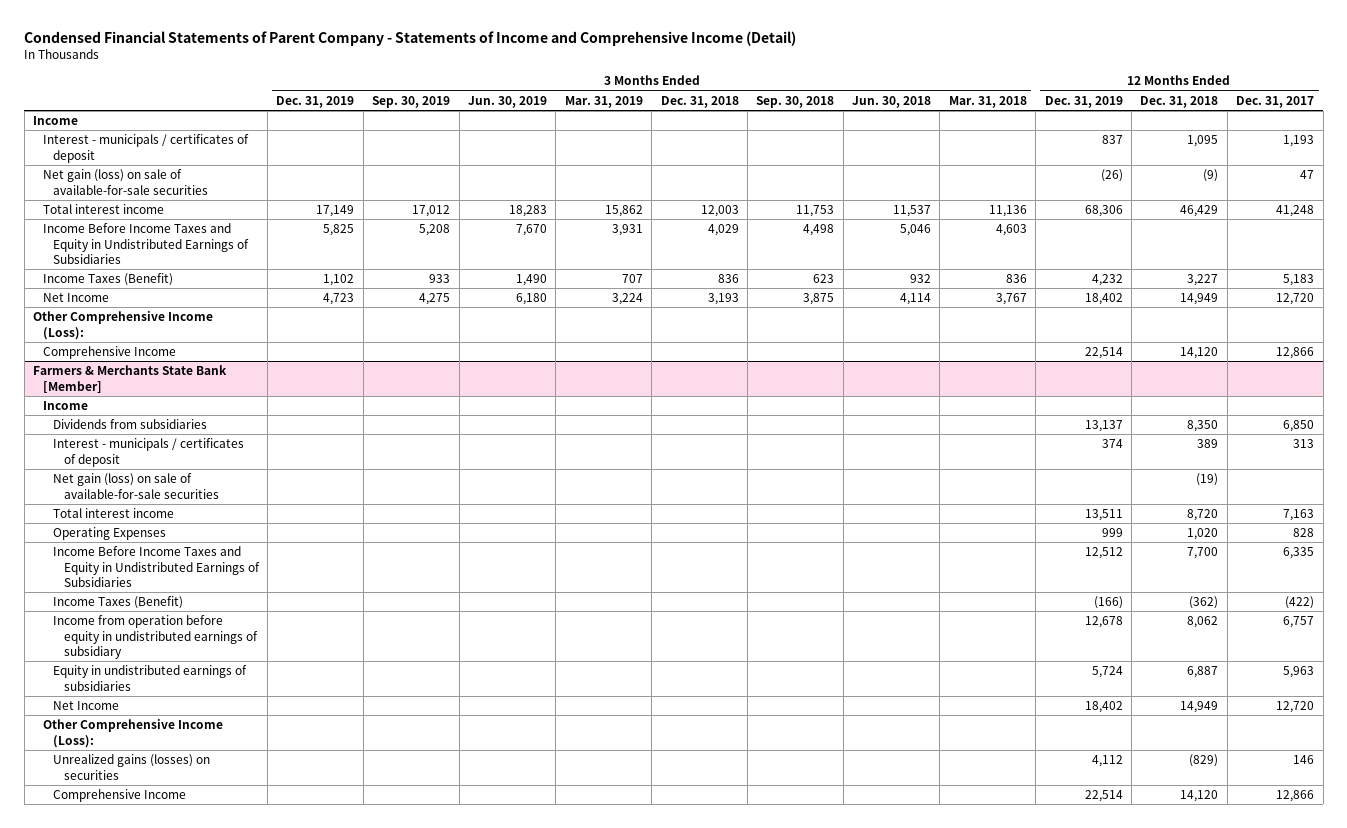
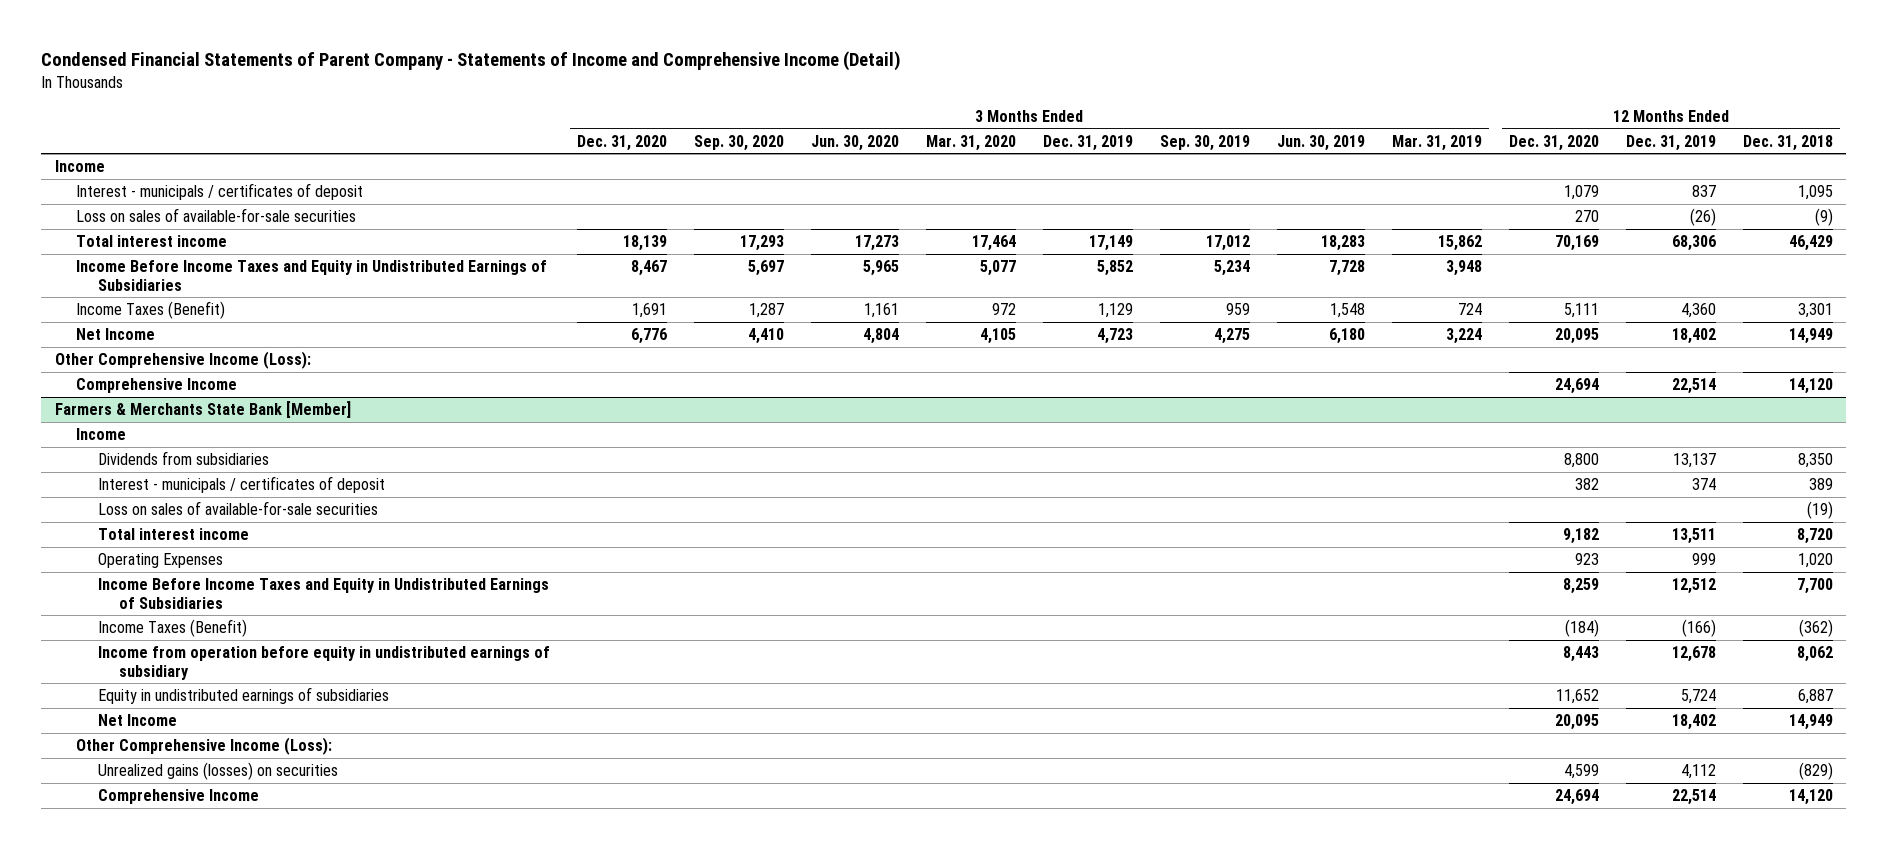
- | 3 Months Ended Dec. 31, 2019 | 3 Months Ended Sep. 30, 2019 | 3 Months Ended Jun. 30, 2019 | 3 Months Ended Mar. 31, 2019 | 3 Months Ended Dec. 31, 2018 | 3 Months Ended Sep. 30, 2018 | 3 Months Ended Jun. 30, 2018 | 3 Months Ended Mar. 31, 2018 | 12 Months Ended Dec. 31, 2019 | 12 Months Ended Dec. 31, 2018 | 12 Months Ended Dec. 31, 2017
+ | 3 Months Ended Dec. 31, 2020 | 3 Months Ended Sep. 30, 2020 | 3 Months Ended Jun. 30, 2020 | 3 Months Ended Mar. 31, 2020 | 3 Months Ended Dec. 31, 2019 | 3 Months Ended Sep. 30, 2019 | 3 Months Ended Jun. 30, 2019 | 3 Months Ended Mar. 31, 2019 | 12 Months Ended Dec. 31, 2020 | 12 Months Ended Dec. 31, 2019 | 12 Months Ended Dec. 31, 2018
- Net gain (loss) on sale of available-for-sale securities | | | | | | | | | (26) | (9) | 47
+ Loss on sales of available-for-sale securities | | | | | | | | | 270 | (26) | (9)
- Income Before Income Taxes and Equity in Undistributed Earnings of Subsidiaries | 5,825 | 5,208 | 7,670 | 3,931 | 4,029 | 4,498 | 5,046 | 4,603 | | |
- Income Taxes (Benefit) | 1,102 | 933 | 1,490 | 707 | 836 | 623 | 932 | 836 | 4,232 | 3,227 | 5,183
+ Income Before Income Taxes and Equity in Undistributed Earnings of Subsidiaries | 8,467 | 5,697 | 5,965 | 5,077 | 5,852 | 5,234 | 7,728 | 3,948 | | |
+ Income Taxes (Benefit) | 1,691 | 1,287 | 1,161 | 972 | 1,129 | 959 | 1,548 | 724 | 5,111 | 4,360 | 3,301
@ Farmers & Merchants State Bank [Member]
- Net gain (loss) on sale of available-for-sale securities | | | | | | | | | | (19) |
+ Loss on sales of available-for-sale securities | | | | | | | | | | | (19)

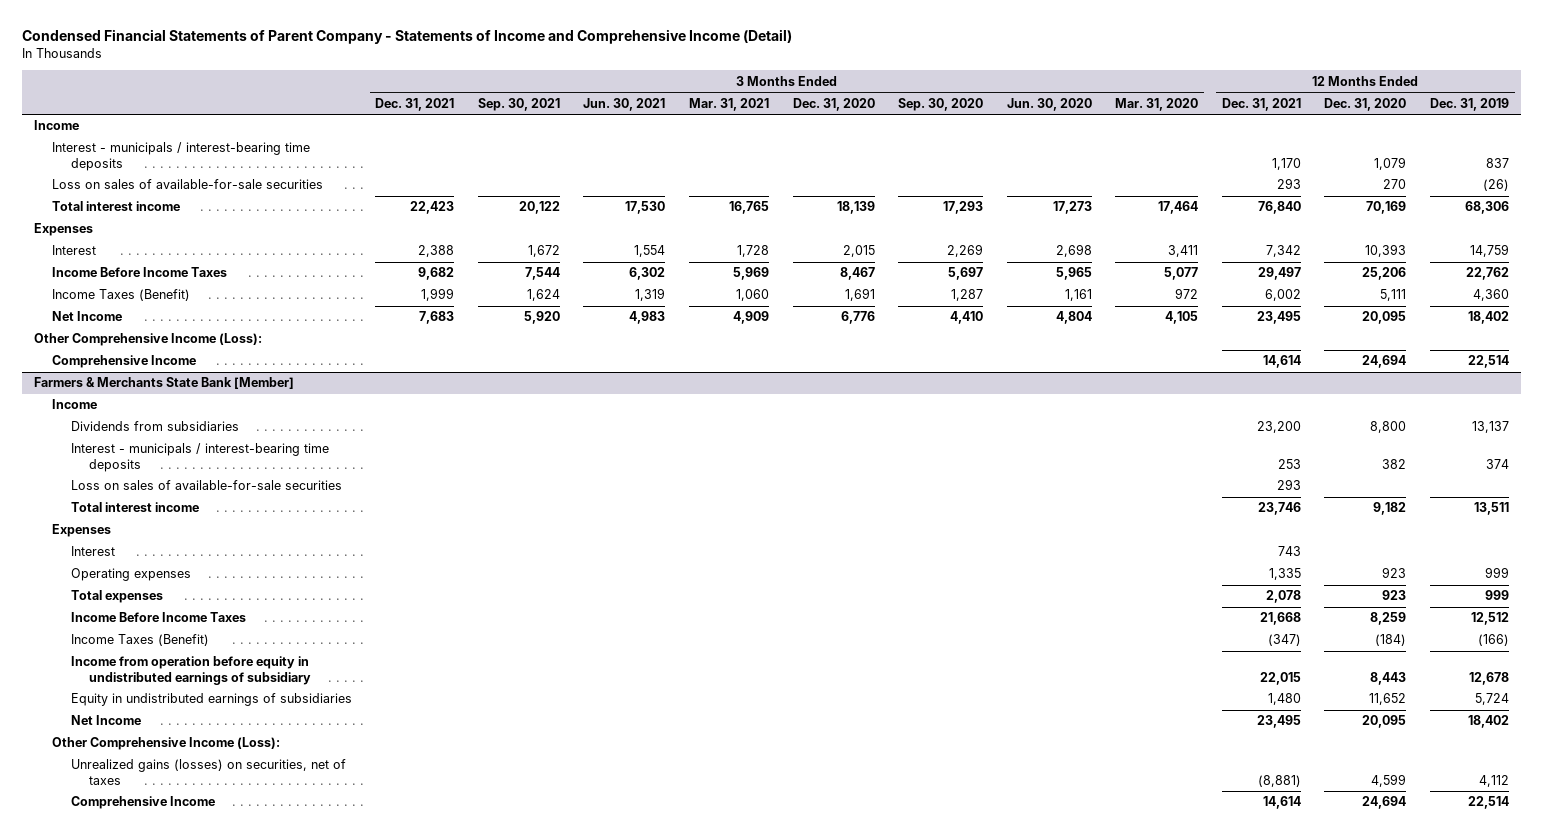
- | 3 Months Ended Dec. 31, 2020 | 3 Months Ended Sep. 30, 2020 | 3 Months Ended Jun. 30, 2020 | 3 Months Ended Mar. 31, 2020 | 3 Months Ended Dec. 31, 2019 | 3 Months Ended Sep. 30, 2019 | 3 Months Ended Jun. 30, 2019 | 3 Months Ended Mar. 31, 2019 | 12 Months Ended Dec. 31, 2020 | 12 Months Ended Dec. 31, 2019 | 12 Months Ended Dec. 31, 2018
+ | 3 Months Ended Dec. 31, 2021 | 3 Months Ended Sep. 30, 2021 | 3 Months Ended Jun. 30, 2021 | 3 Months Ended Mar. 31, 2021 | 3 Months Ended Dec. 31, 2020 | 3 Months Ended Sep. 30, 2020 | 3 Months Ended Jun. 30, 2020 | 3 Months Ended Mar. 31, 2020 | 12 Months Ended Dec. 31, 2021 | 12 Months Ended Dec. 31, 2020 | 12 Months Ended Dec. 31, 2019
- Interest - municipals / certificates of deposit | | | | | | | | | 1,079 | 837 | 1,095
+ Interest - municipals / interest-bearing time deposits | | | | | | | | | 1,170 | 1,079 | 837
- Income Before Income Taxes and Equity in Undistributed Earnings of Subsidiaries | 8,467 | 5,697 | 5,965 | 5,077 | 5,852 | 5,234 | 7,728 | 3,948 | | |
+ Expenses
+ Interest | 2,388 | 1,672 | 1,554 | 1,728 | 2,015 | 2,269 | 2,698 | 3,411 | 7,342 | 10,393 | 14,759
+ Income Before Income Taxes | 9,682 | 7,544 | 6,302 | 5,969 | 8,467 | 5,697 | 5,965 | 5,077 | 29,497 | 25,206 | 22,762
@ Farmers & Merchants State Bank [Member]
- Interest - municipals / certificates of deposit | | | | | | | | | 382 | 374 | 389
+ Interest - municipals / interest-bearing time deposits | | | | | | | | | 253 | 382 | 374
- Operating Expenses | | | | | | | | | 923 | 999 | 1,020
- Income Before Income Taxes and Equity in Undistributed Earnings of Subsidiaries | | | | | | | | | 8,259 | 12,512 | 7,700
+ Expenses
+ Interest | | | | | | | | | 743 | |
+ Operating expenses | | | | | | | | | 1,335 | 923 | 999
+ Total expenses | | | | | | | | | 2,078 | 923 | 999
+ Income Before Income Taxes | | | | | | | | | 21,668 | 8,259 | 12,512
- Unrealized gains (losses) on securities | | | | | | | | | 4,599 | 4,112 | (829)
+ Unrealized gains (losses) on securities, net of taxes | | | | | | | | | (8,881) | 4,599 | 4,112

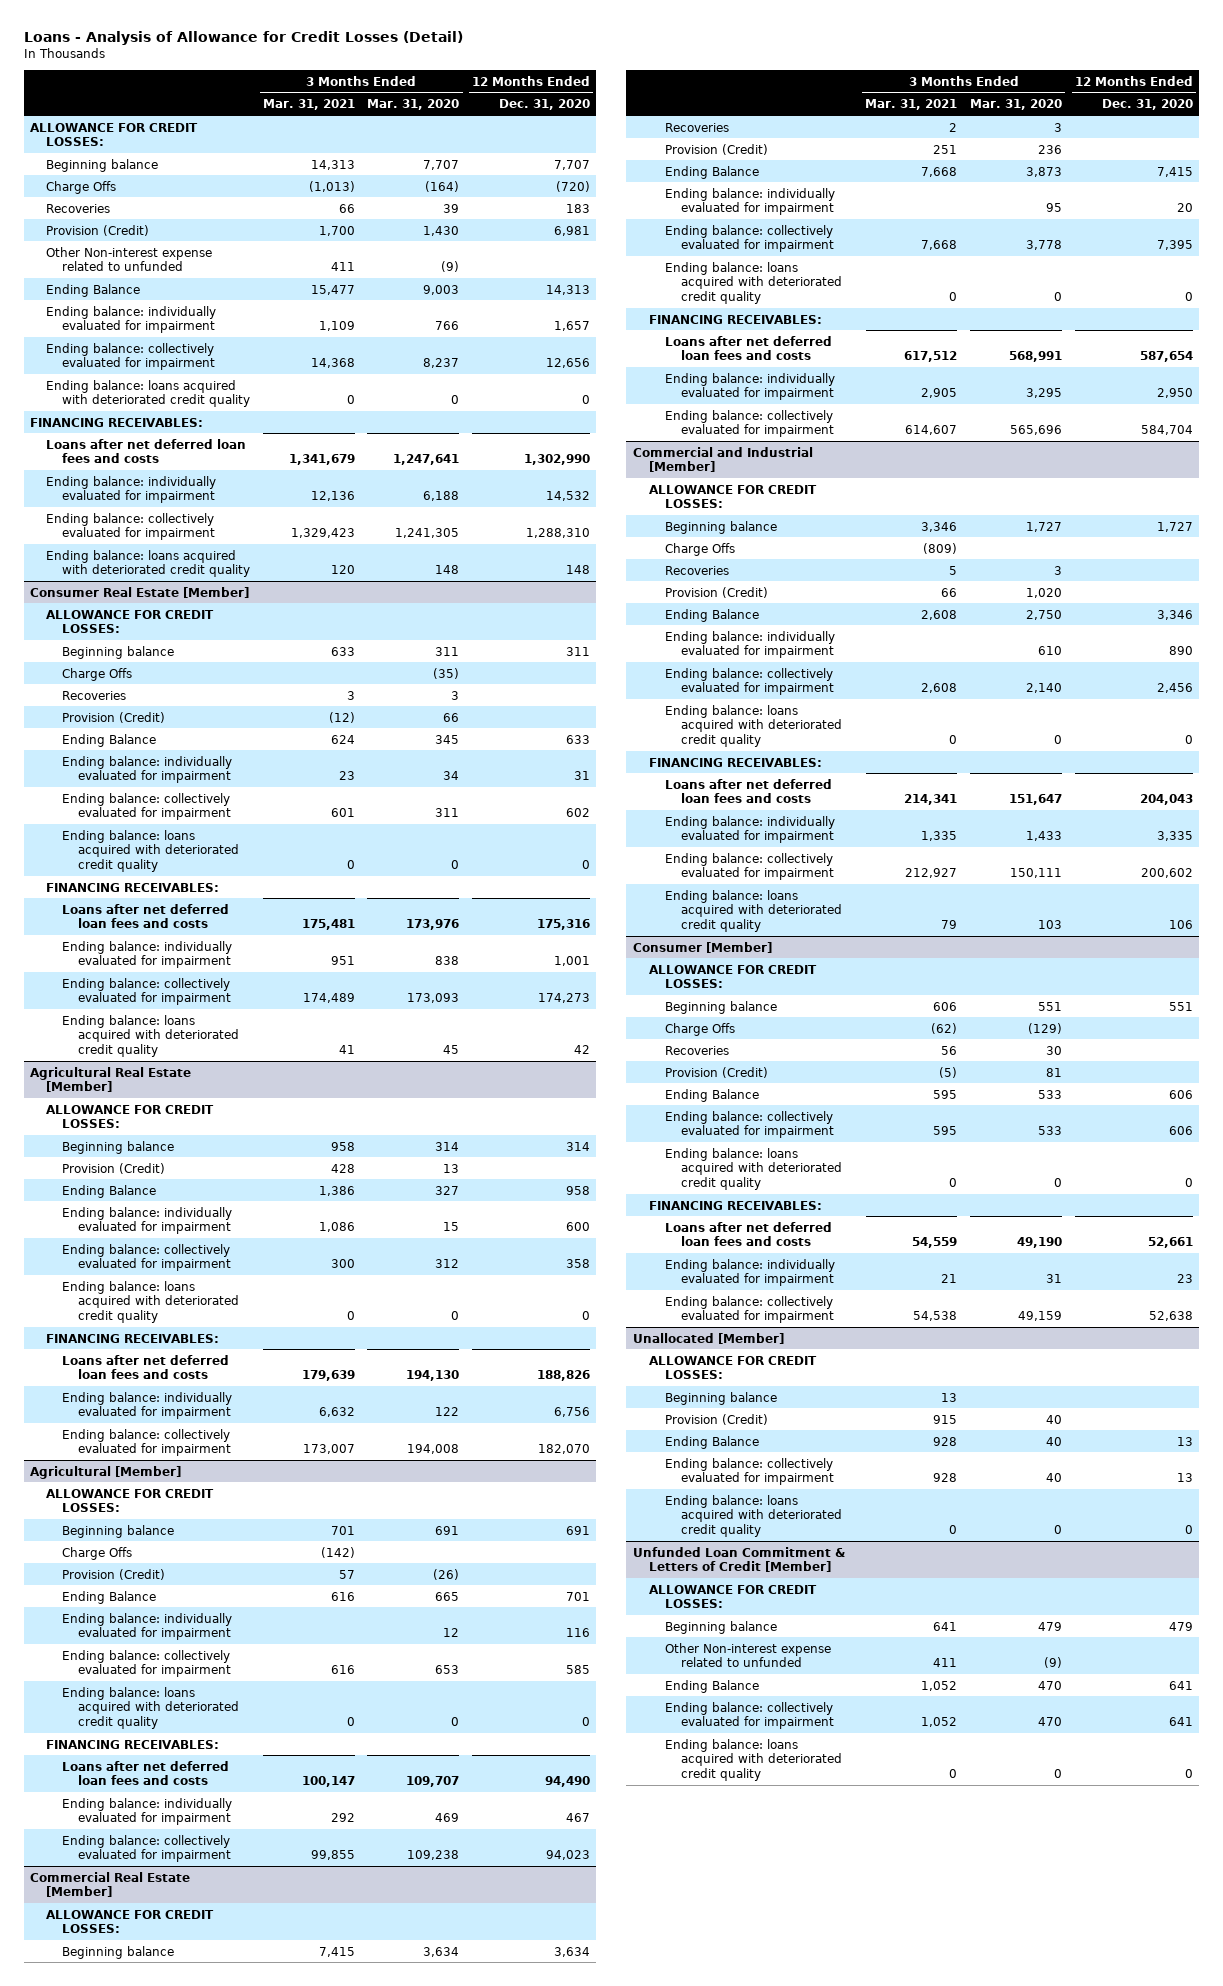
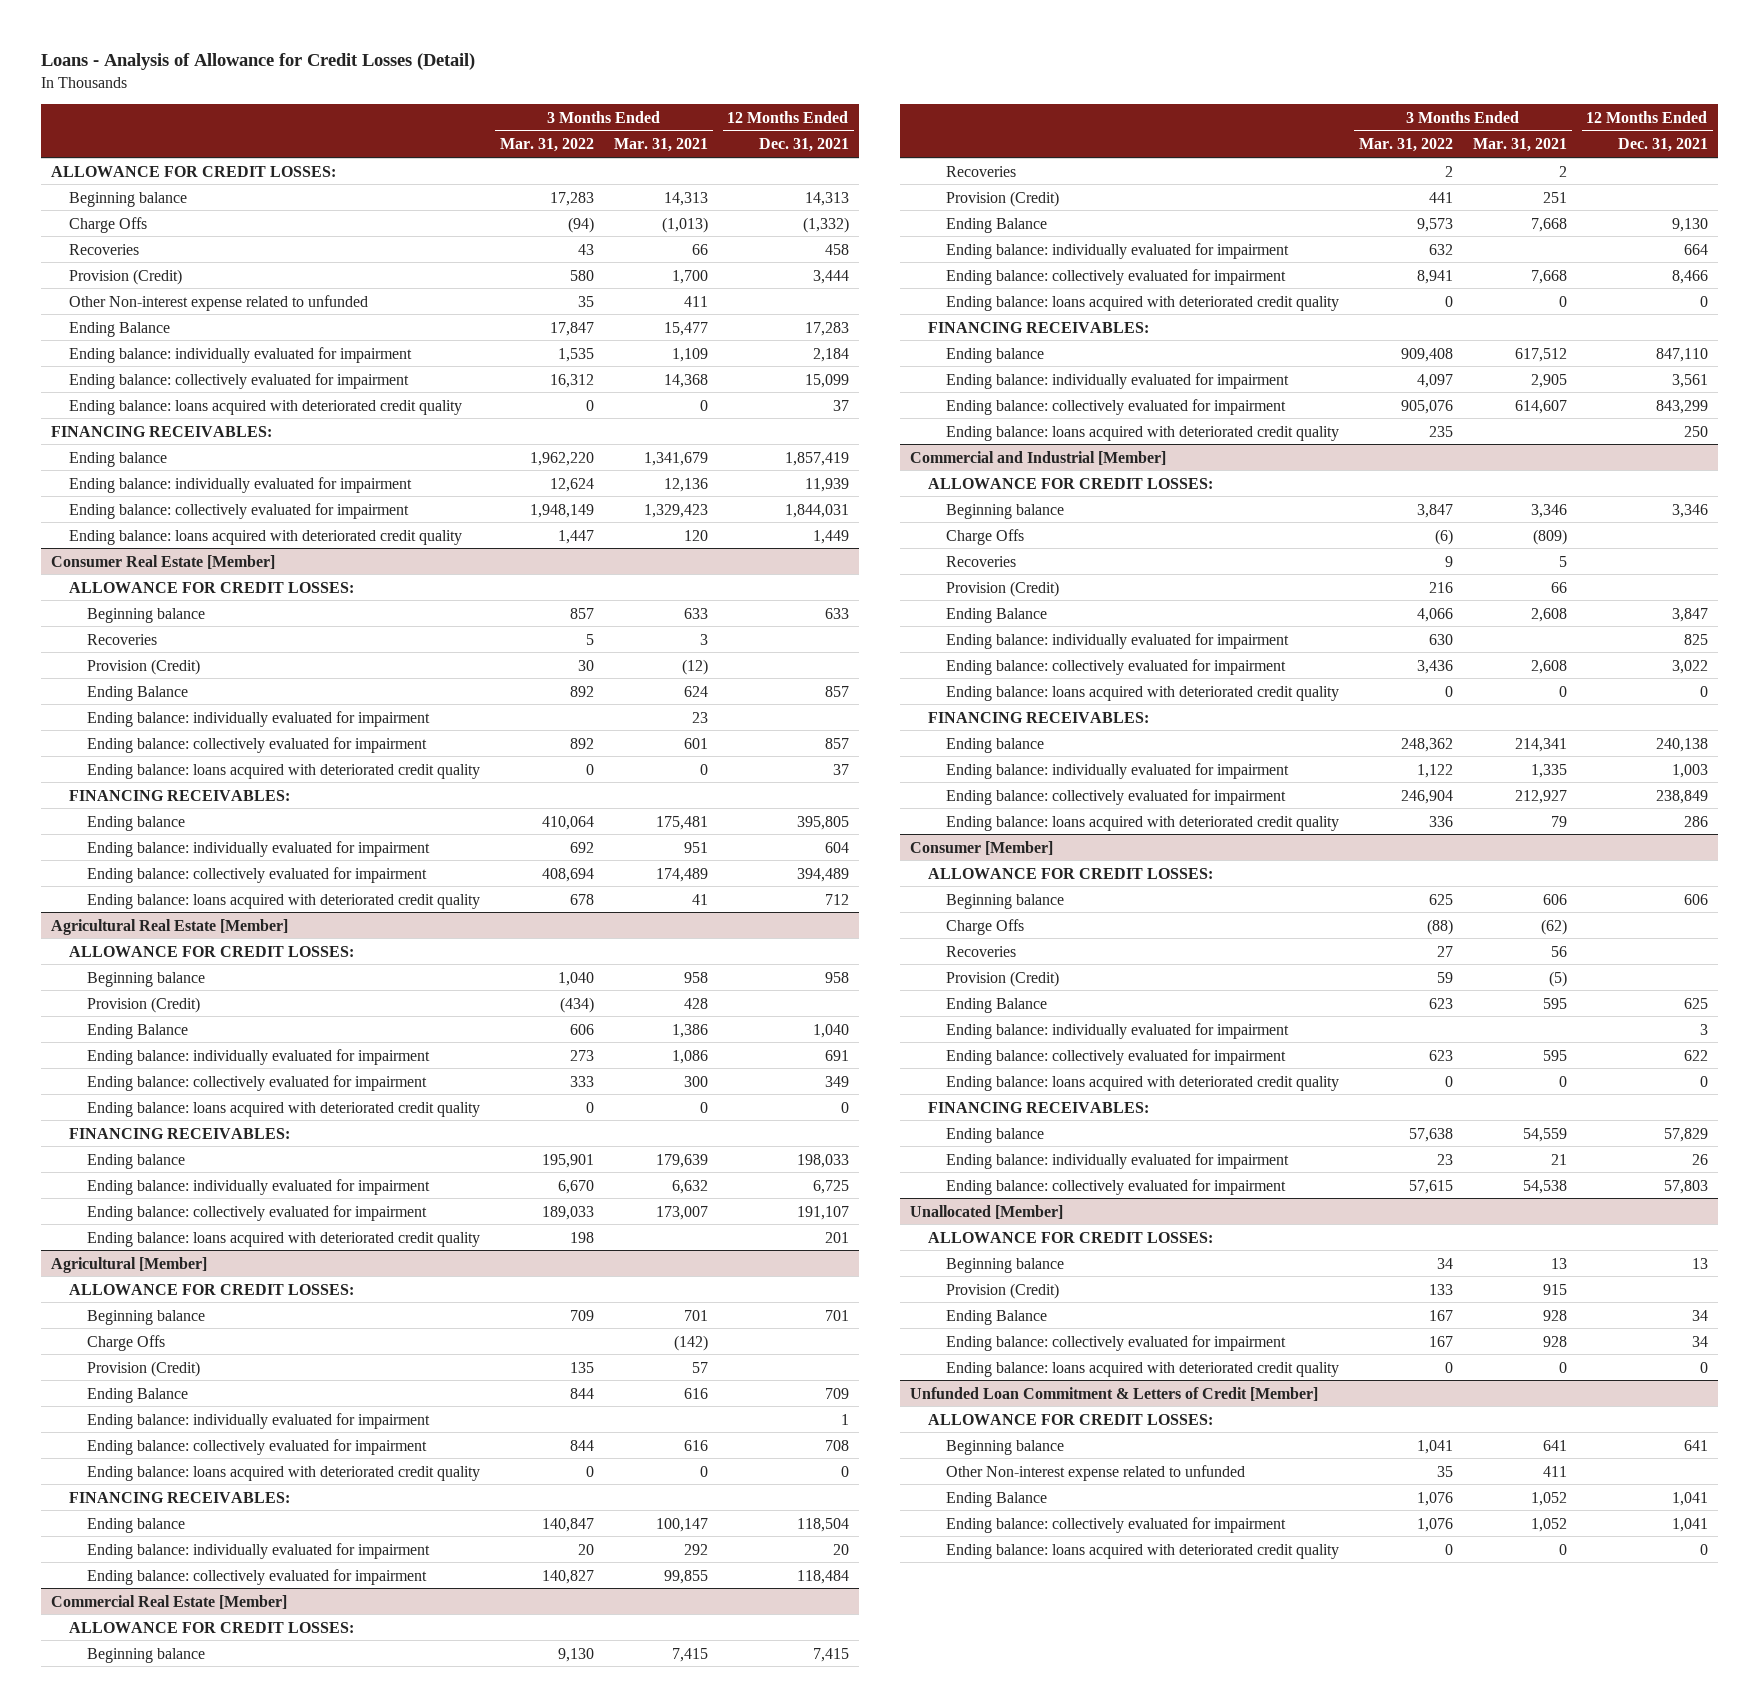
- | 3 Months Ended Mar. 31, 2021 | 3 Months Ended Mar. 31, 2020 | 12 Months Ended Dec. 31, 2020
+ | 3 Months Ended Mar. 31, 2022 | 3 Months Ended Mar. 31, 2021 | 12 Months Ended Dec. 31, 2021
- Loans after net deferred loan fees and costs | 1,341,679 | 1,247,641 | 1,302,990
+ Ending balance | 1,962,220 | 1,341,679 | 1,857,419
@ Consumer Real Estate [Member]
- Charge Offs | | (35) |
- Loans after net deferred loan fees and costs | 175,481 | 173,976 | 175,316
+ Ending balance | 410,064 | 175,481 | 395,805
@ Agricultural Real Estate [Member]
- Loans after net deferred loan fees and costs | 179,639 | 194,130 | 188,826
+ Ending balance | 195,901 | 179,639 | 198,033
+ Ending balance: loans acquired with deteriorated credit quality | 198 | | 201
@ Agricultural [Member]
- Loans after net deferred loan fees and costs | 100,147 | 109,707 | 94,490
+ Ending balance | 140,847 | 100,147 | 118,504
@ Commercial Real Estate [Member]
- Loans after net deferred loan fees and costs | 617,512 | 568,991 | 587,654
+ Ending balance | 909,408 | 617,512 | 847,110
+ Ending balance: loans acquired with deteriorated credit quality | 235 | | 250
@ Commercial and Industrial [Member]
- Loans after net deferred loan fees and costs | 214,341 | 151,647 | 204,043
+ Ending balance | 248,362 | 214,341 | 240,138
@ Consumer [Member]
+ Ending balance: individually evaluated for impairment | | | 3
- Loans after net deferred loan fees and costs | 54,559 | 49,190 | 52,661
+ Ending balance | 57,638 | 54,559 | 57,829

